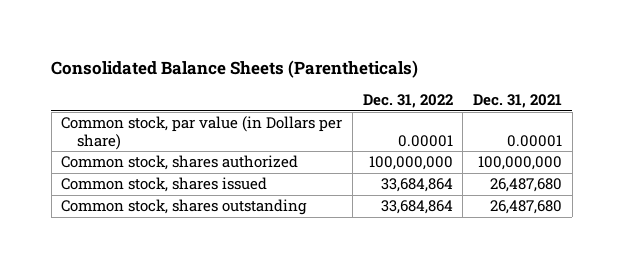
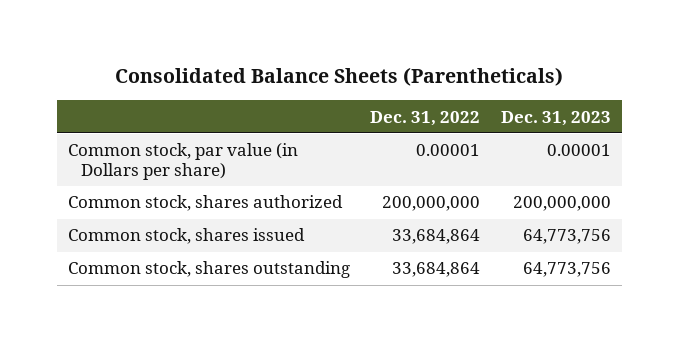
- | Dec. 31, 2022 | Dec. 31, 2021
+ | Dec. 31, 2022 | Dec. 31, 2023
- Common stock, shares authorized | 100,000,000 | 100,000,000
+ Common stock, shares authorized | 200,000,000 | 200,000,000

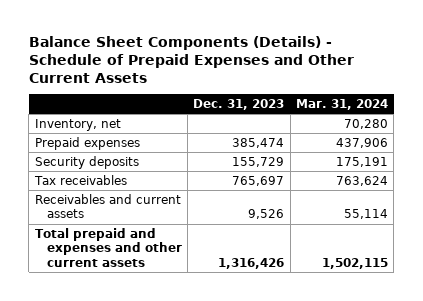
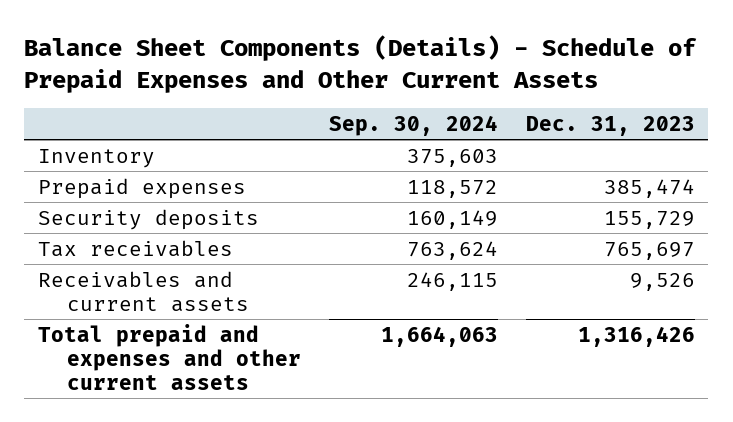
- | Dec. 31, 2023 | Mar. 31, 2024
+ | Sep. 30, 2024 | Dec. 31, 2023
- Inventory, net | | 70,280
+ Inventory | 375,603 |

